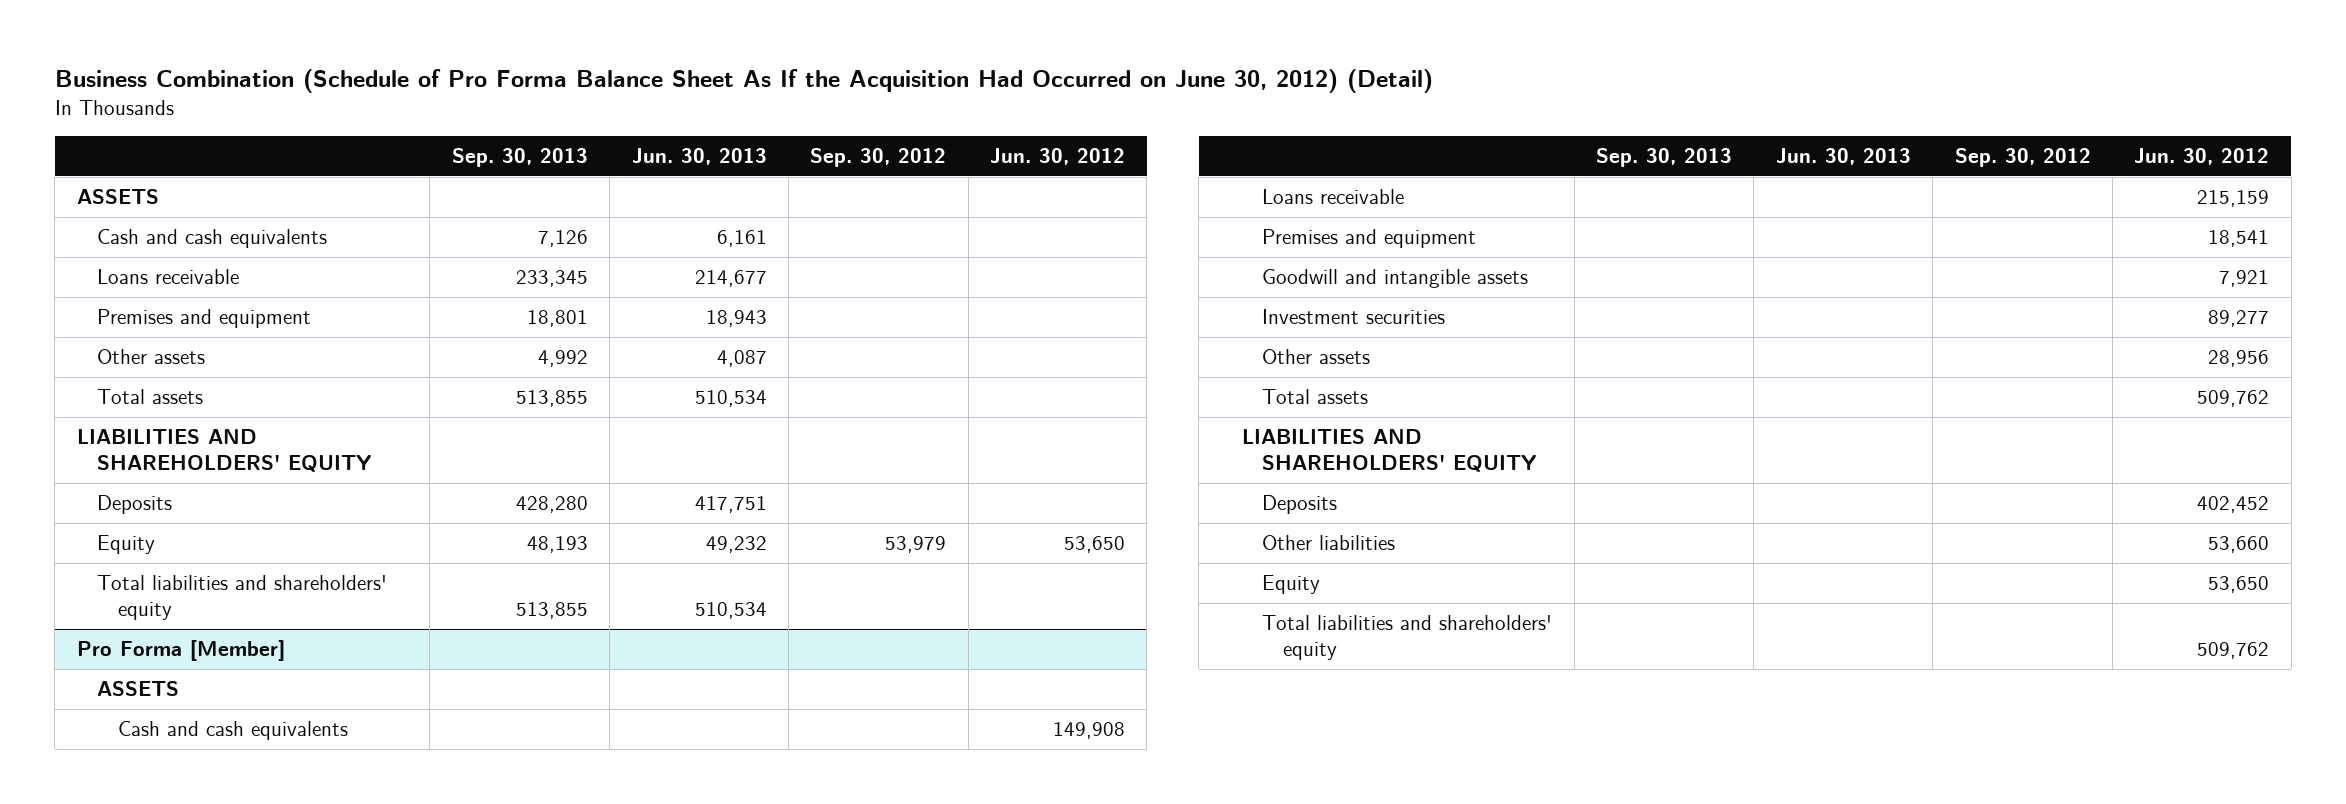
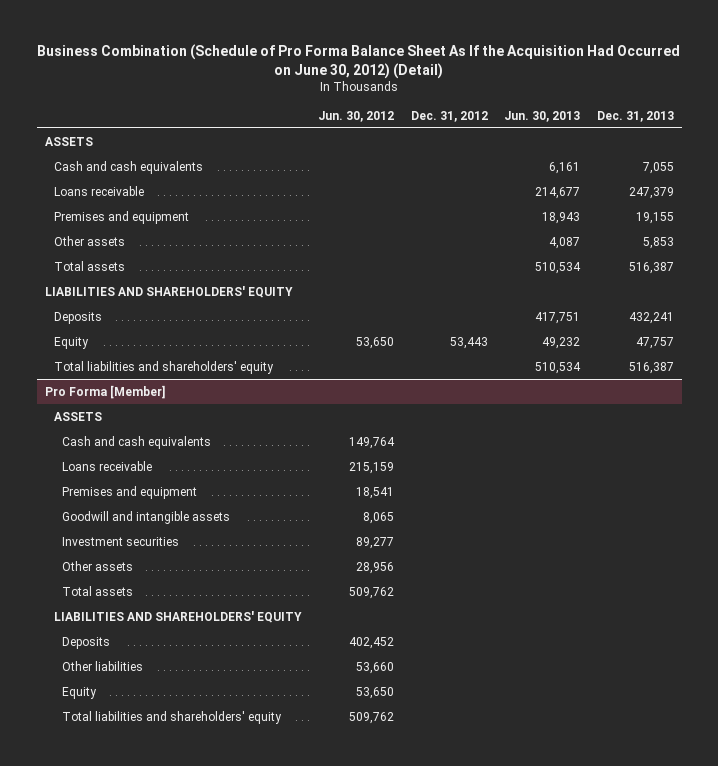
- | Sep. 30, 2013 | Jun. 30, 2013 | Sep. 30, 2012 | Jun. 30, 2012
+ | Jun. 30, 2012 | Dec. 31, 2012 | Jun. 30, 2013 | Dec. 31, 2013
@ Pro Forma [Member]
- Cash and cash equivalents | | | | 149,908
+ Cash and cash equivalents | 149,764 | | |
- Goodwill and intangible assets | | | | 7,921
+ Goodwill and intangible assets | 8,065 | | |

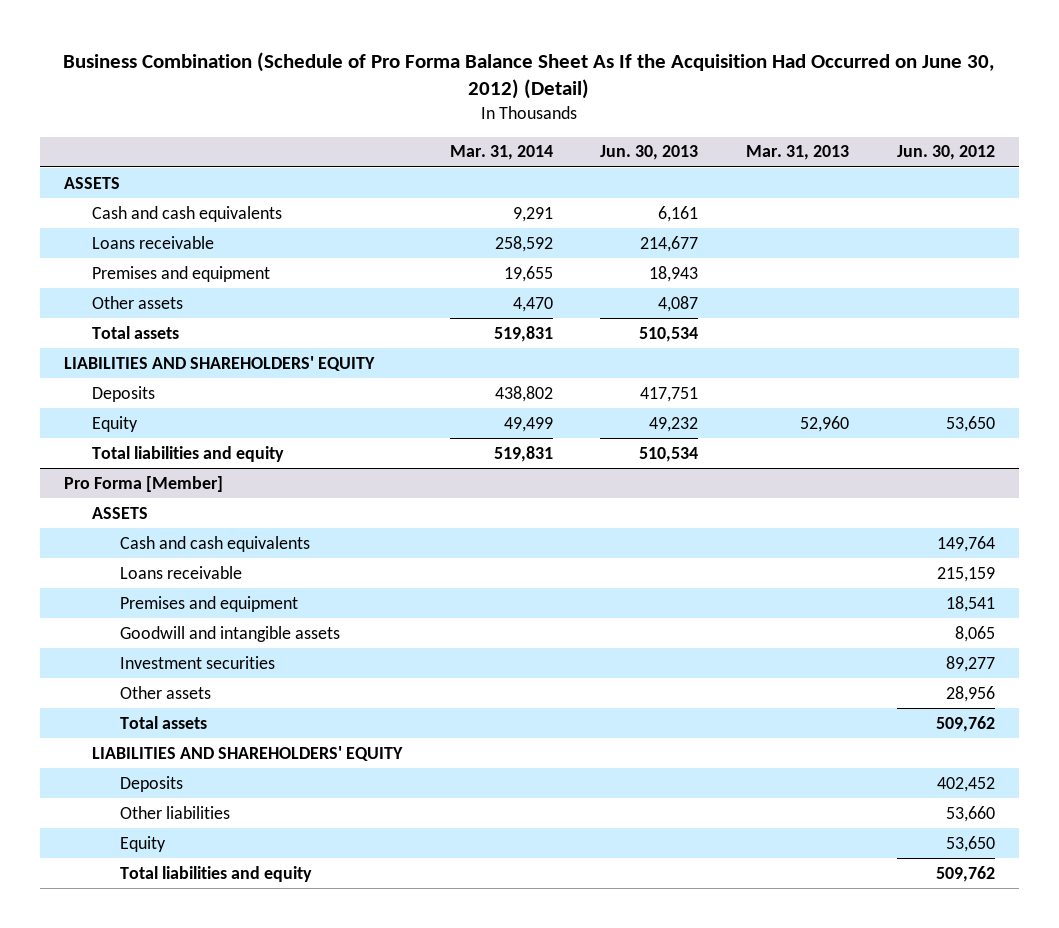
- | Jun. 30, 2012 | Dec. 31, 2012 | Jun. 30, 2013 | Dec. 31, 2013
+ | Mar. 31, 2014 | Jun. 30, 2013 | Mar. 31, 2013 | Jun. 30, 2012
- Total liabilities and shareholders' equity | | | 510,534 | 516,387
+ Total liabilities and equity | 519,831 | 510,534 | |
@ Pro Forma [Member]
- Total liabilities and shareholders' equity | 509,762 | | |
+ Total liabilities and equity | | | | 509,762

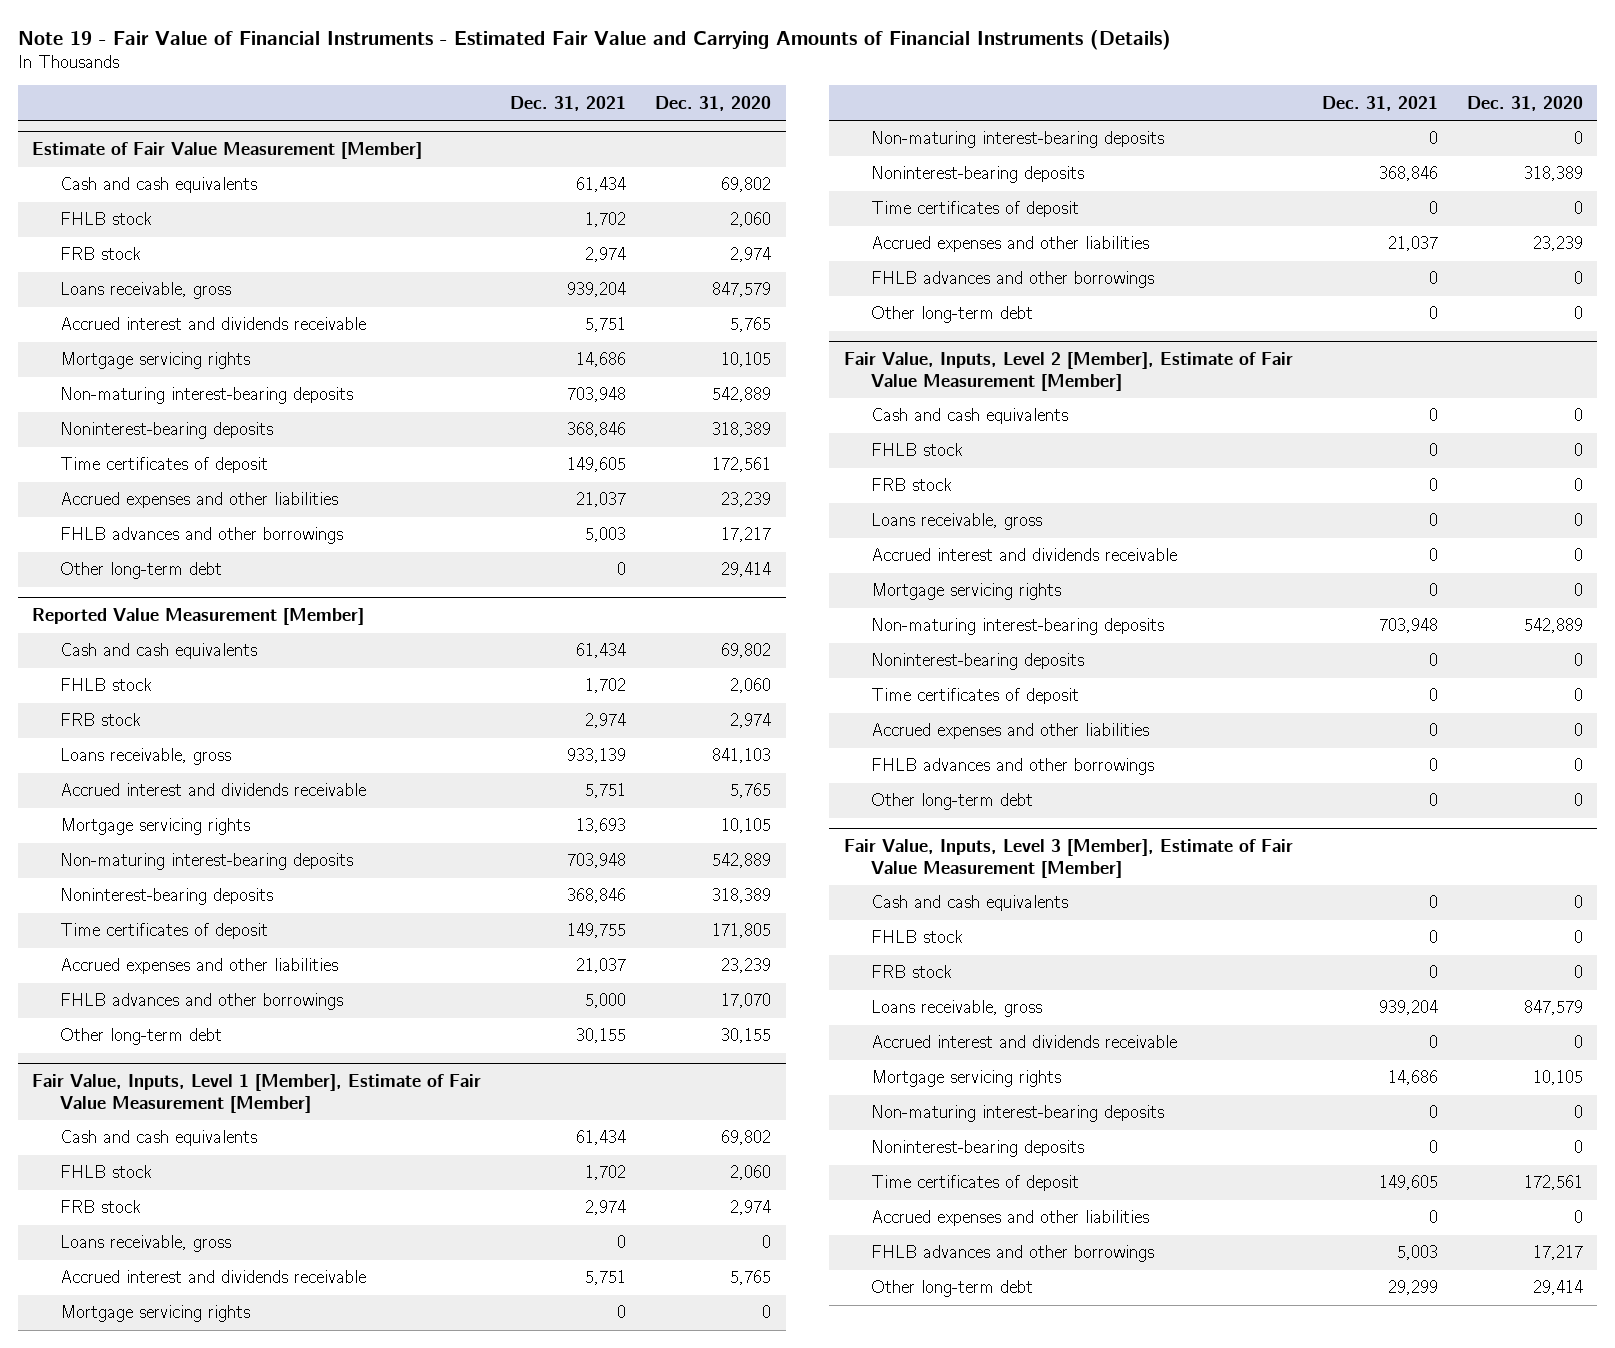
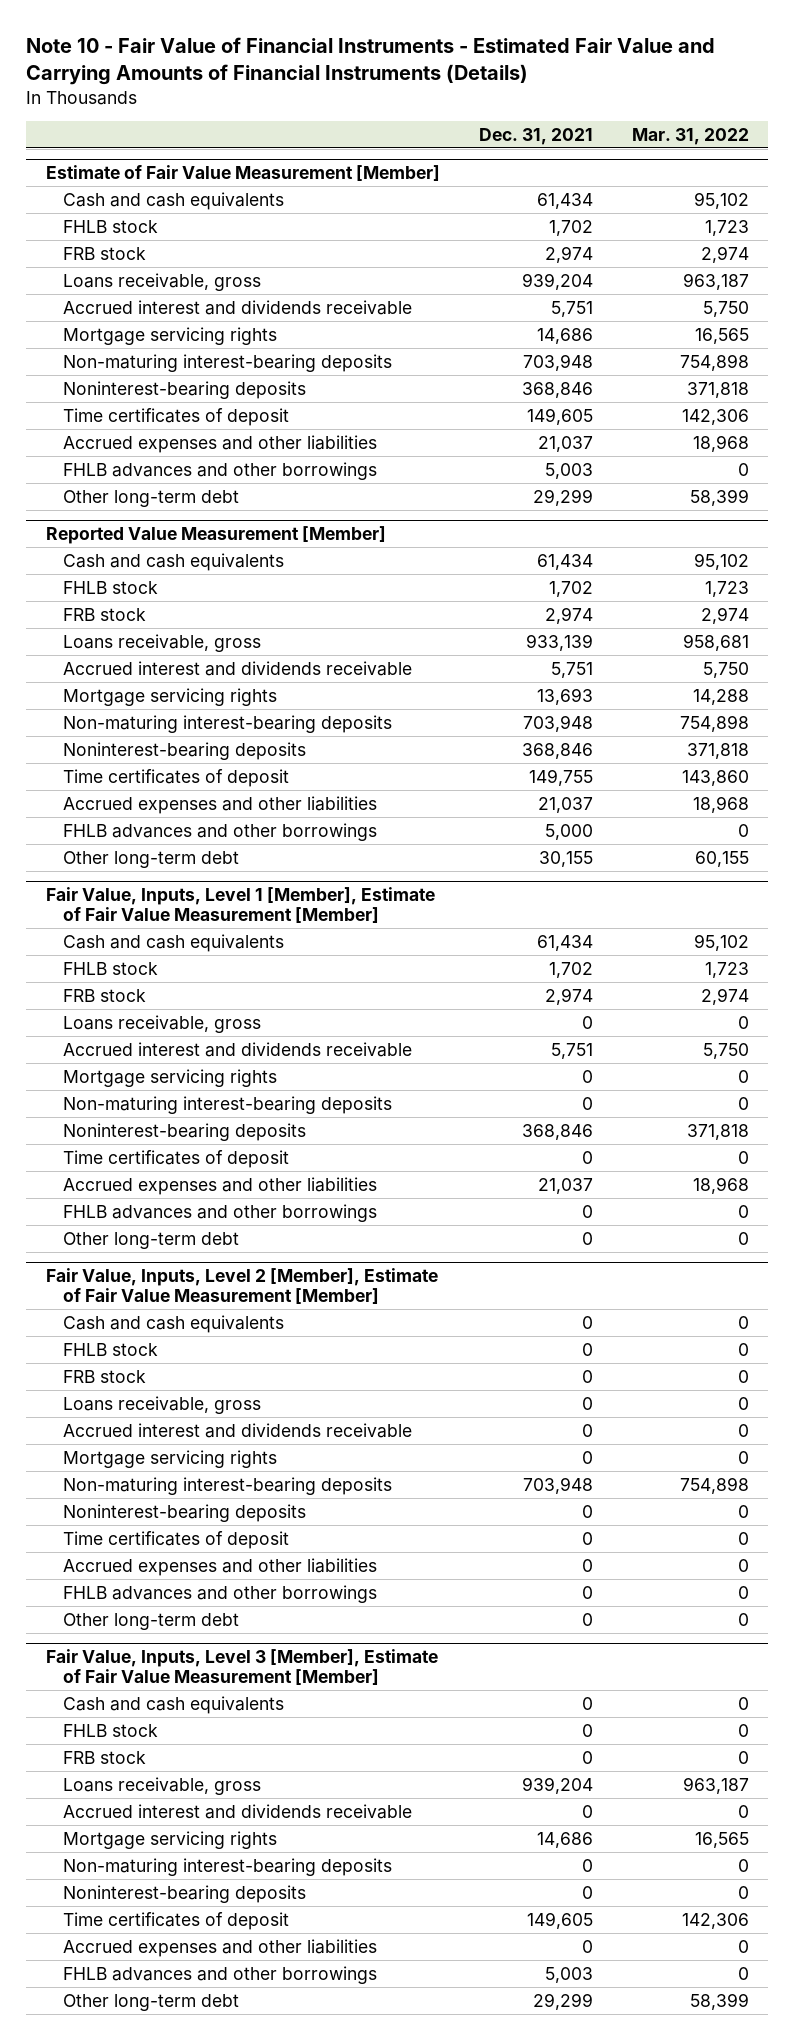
- Note 19 - Fair Value of Financial Instruments - Estimated Fair Value and Carrying Amounts of Financial Instruments (Details)
+ Note 10 - Fair Value of Financial Instruments - Estimated Fair Value and Carrying Amounts of Financial Instruments (Details)
- | Dec. 31, 2021 | Dec. 31, 2020
+ | Dec. 31, 2021 | Mar. 31, 2022
@ Estimate of Fair Value Measurement [Member]
- Other long-term debt | 0 | 29,414
+ Other long-term debt | 29,299 | 58,399

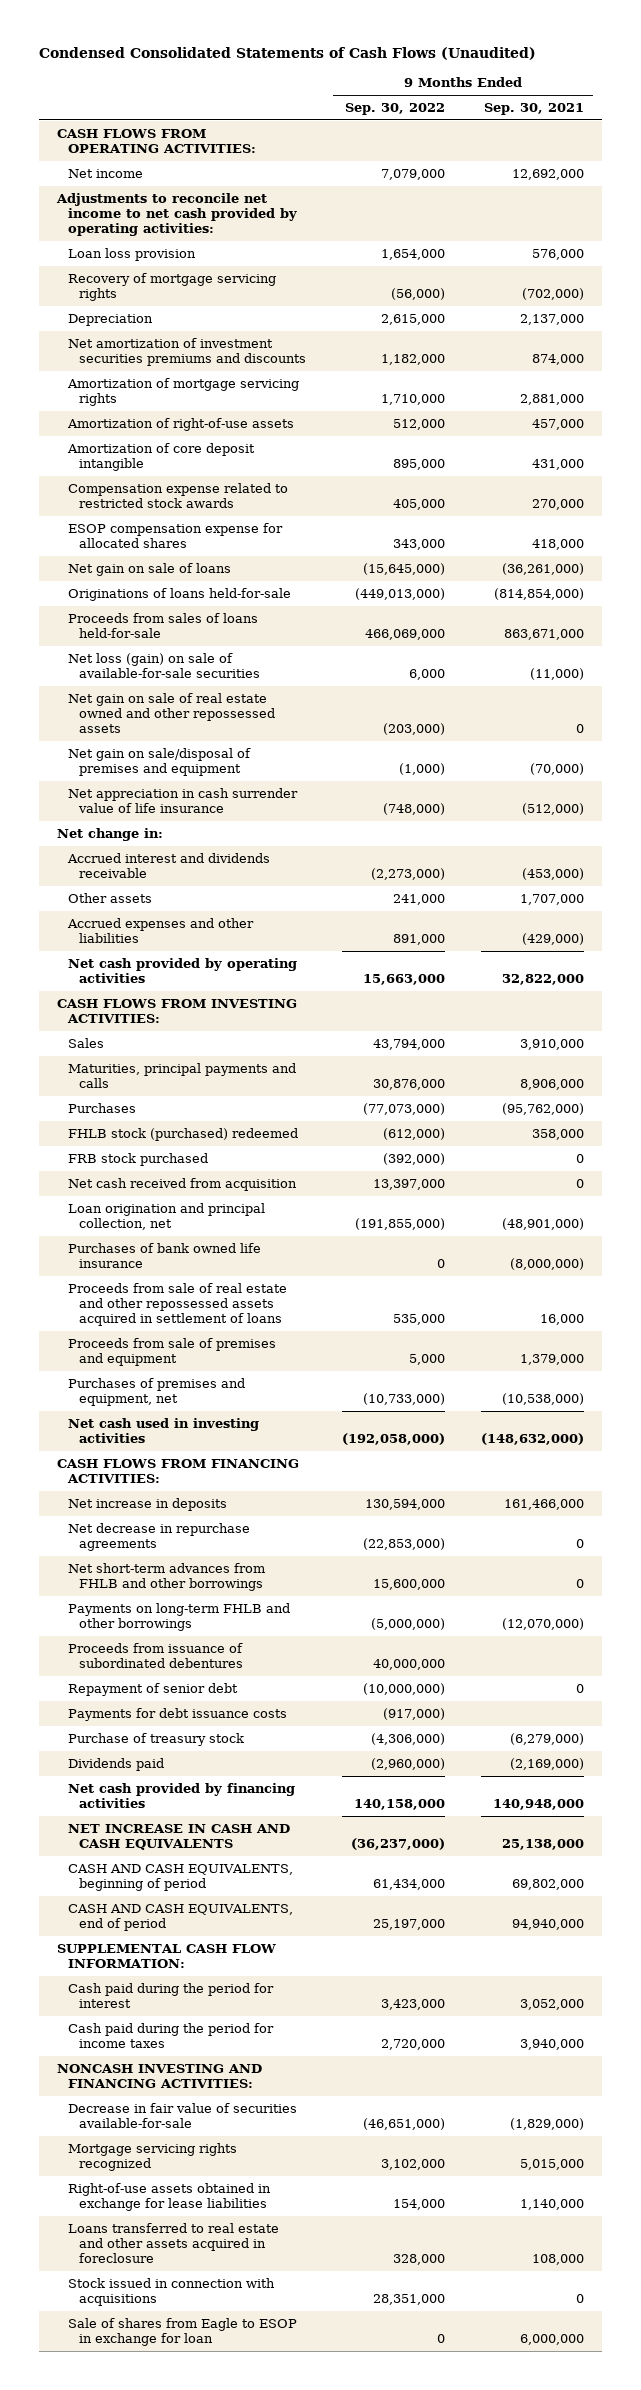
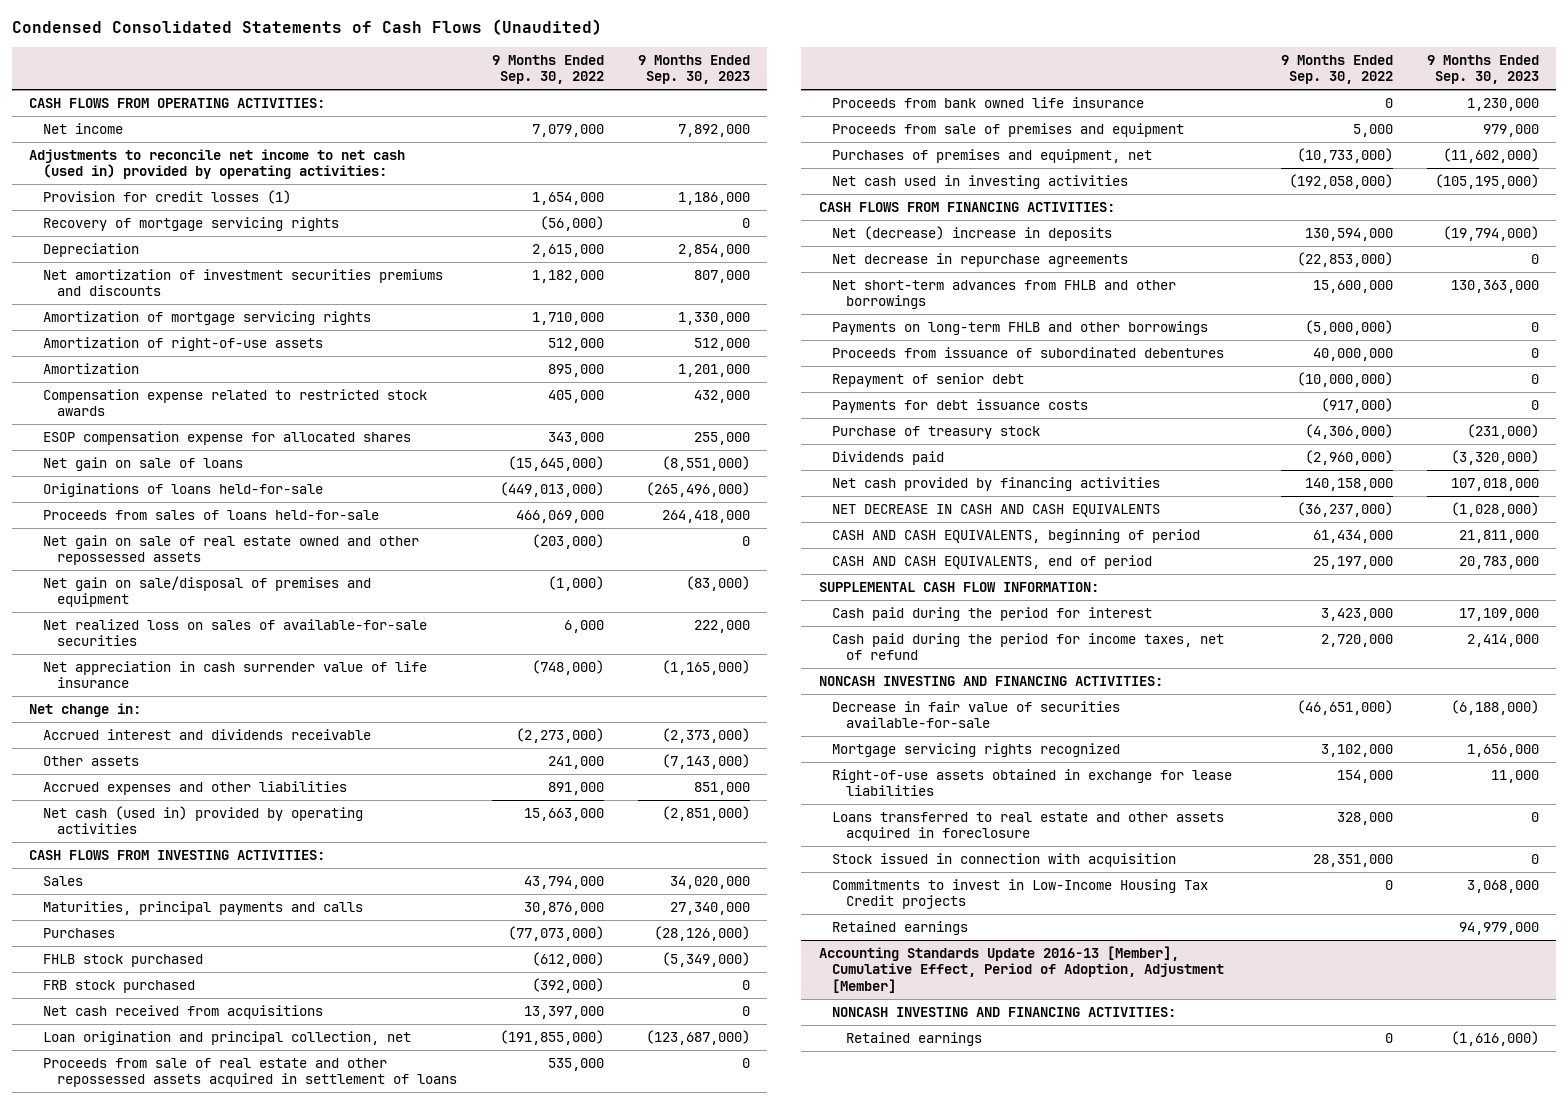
- | 9 Months Ended Sep. 30, 2022 | 9 Months Ended Sep. 30, 2021
+ | 9 Months Ended Sep. 30, 2022 | 9 Months Ended Sep. 30, 2023
- Adjustments to reconcile net income to net cash provided by operating activities:
- Loan loss provision | 1,654,000 | 576,000
+ Adjustments to reconcile net income to net cash (used in) provided by operating activities:
+ Provision for credit losses (1) | 1,654,000 | 1,186,000
- Amortization of core deposit intangible | 895,000 | 431,000
+ Amortization | 895,000 | 1,201,000
- Net loss (gain) on sale of available-for-sale securities | 6,000 | (11,000)
+ Net realized loss on sales of available-for-sale securities | 6,000 | 222,000
- Net cash provided by operating activities | 15,663,000 | 32,822,000
+ Net cash (used in) provided by operating activities | 15,663,000 | (2,851,000)
- FHLB stock (purchased) redeemed | (612,000) | 358,000
+ FHLB stock purchased | (612,000) | (5,349,000)
- Net cash received from acquisition | 13,397,000 | 0
+ Net cash received from acquisitions | 13,397,000 | 0
- Purchases of bank owned life insurance | 0 | (8,000,000)
+ Proceeds from bank owned life insurance | 0 | 1,230,000
- Net increase in deposits | 130,594,000 | 161,466,000
+ Net (decrease) increase in deposits | 130,594,000 | (19,794,000)
- NET INCREASE IN CASH AND CASH EQUIVALENTS | (36,237,000) | 25,138,000
+ NET DECREASE IN CASH AND CASH EQUIVALENTS | (36,237,000) | (1,028,000)
- Cash paid during the period for income taxes | 2,720,000 | 3,940,000
+ Cash paid during the period for income taxes, net of refund | 2,720,000 | 2,414,000
- Stock issued in connection with acquisitions | 28,351,000 | 0
- Sale of shares from Eagle to ESOP in exchange for loan | 0 | 6,000,000
+ Stock issued in connection with acquisition | 28,351,000 | 0
+ Commitments to invest in Low-Income Housing Tax Credit projects | 0 | 3,068,000
+ Retained earnings | | 94,979,000
+ Accounting Standards Update 2016-13 [Member], Cumulative Effect, Period of Adoption, Adjustment [Member]
+ NONCASH INVESTING AND FINANCING ACTIVITIES:
+ Retained earnings | 0 | (1,616,000)

